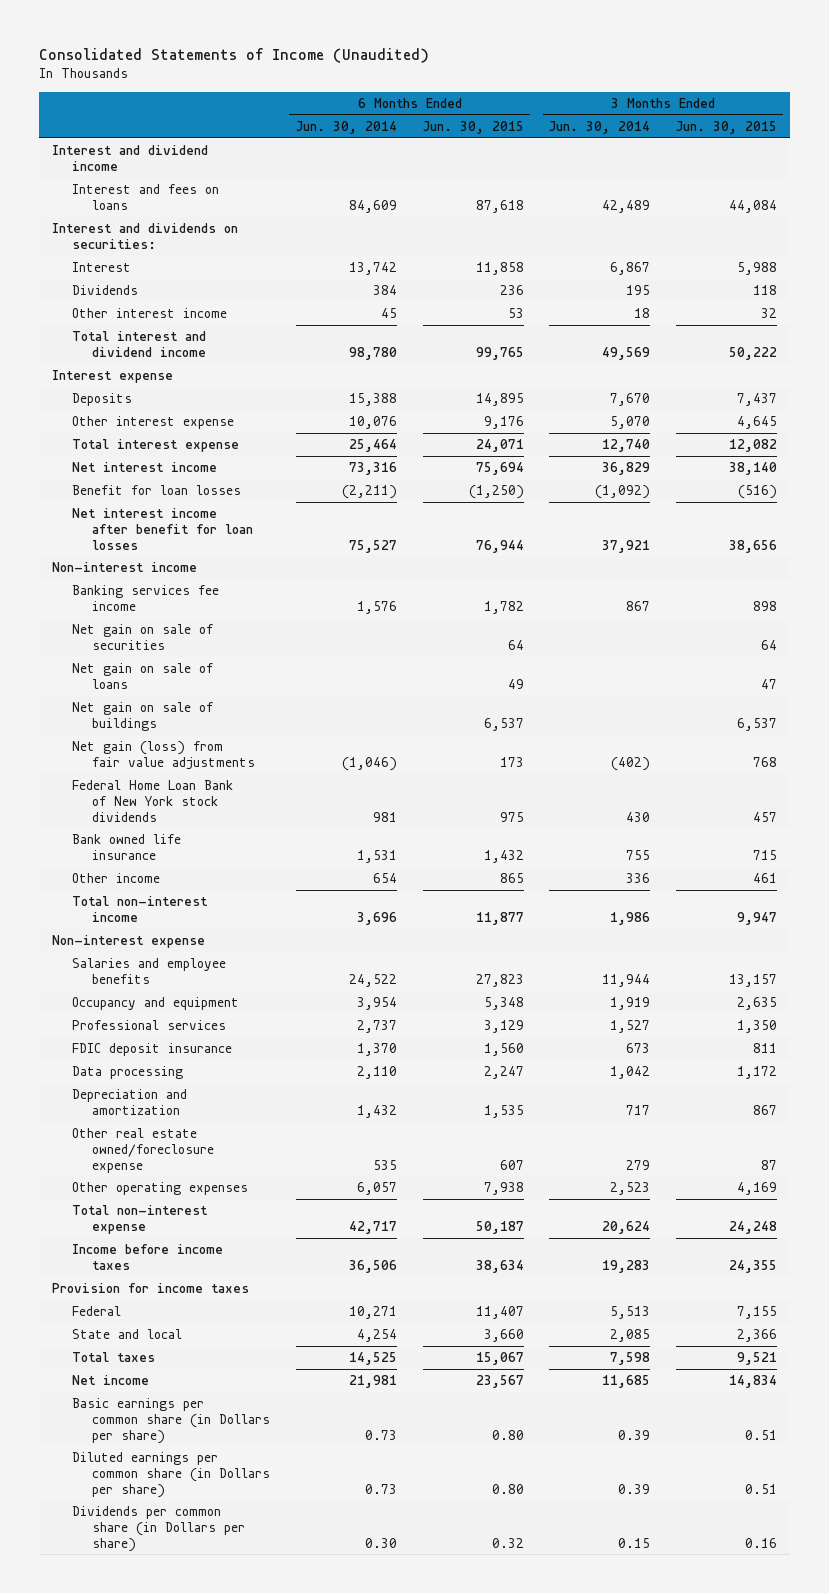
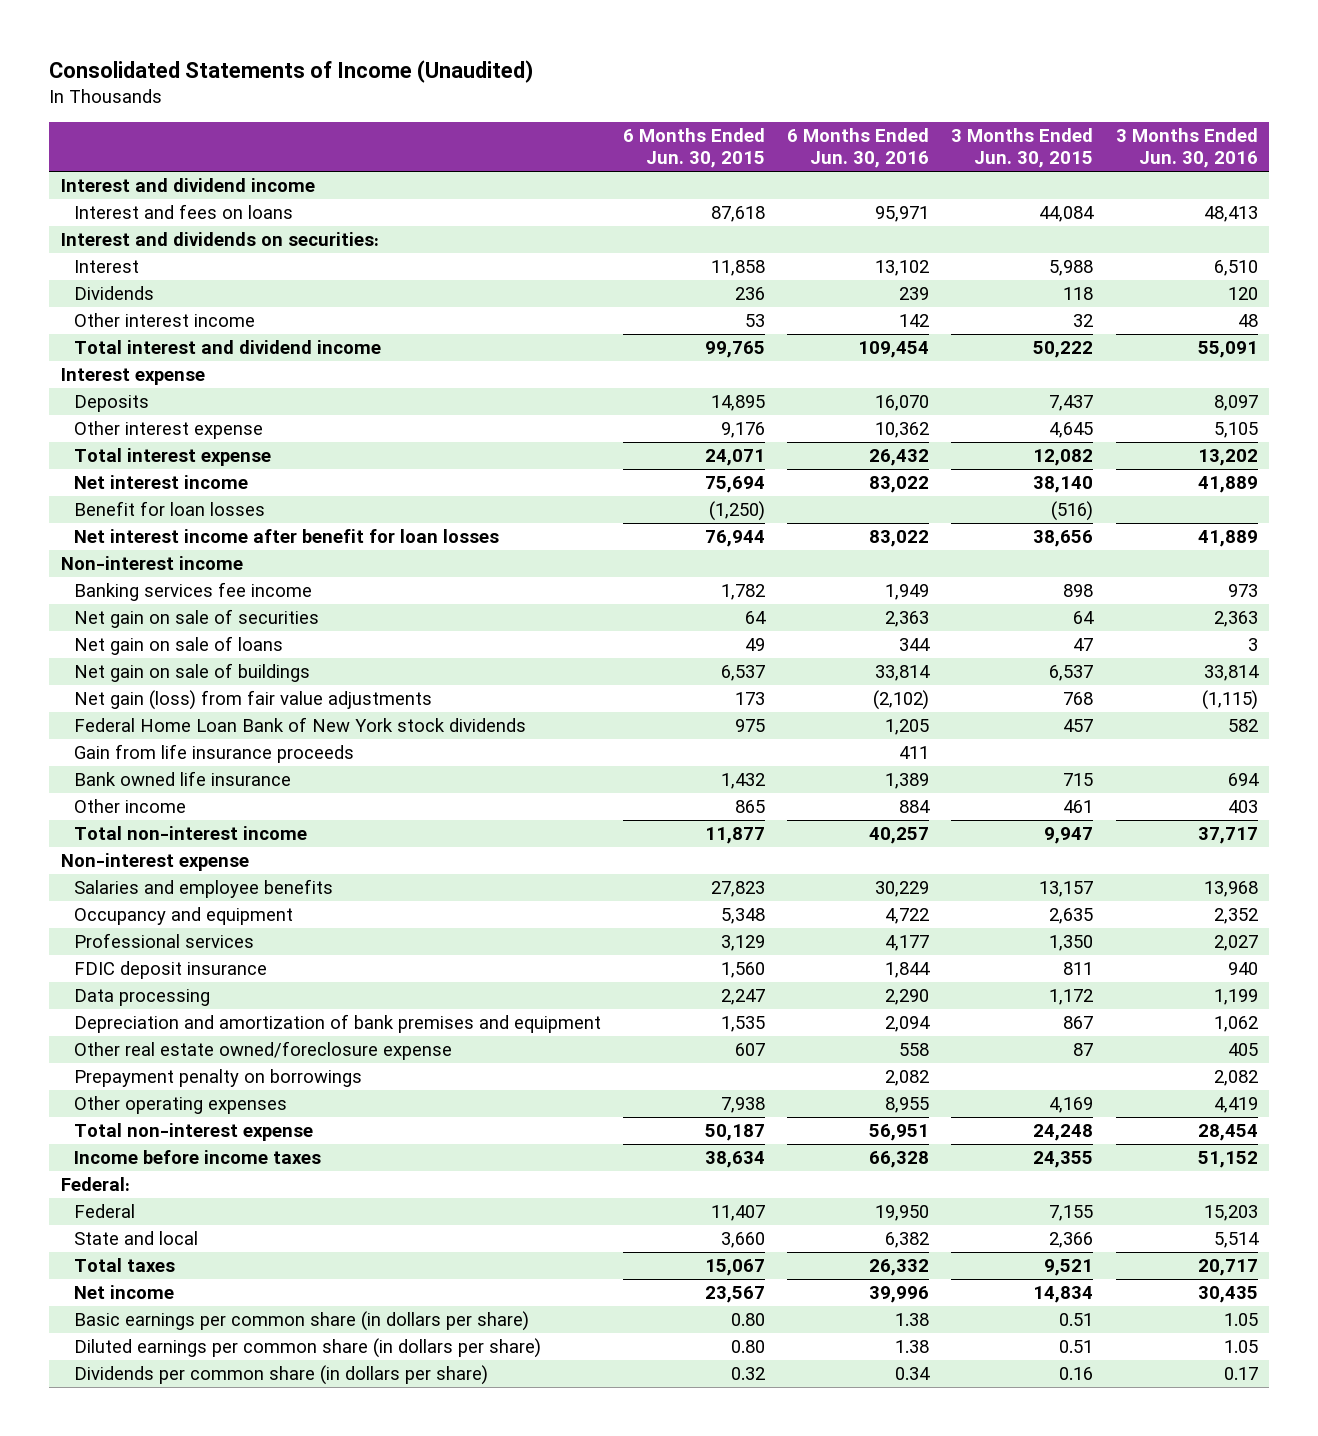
- | 6 Months Ended Jun. 30, 2014 | 6 Months Ended Jun. 30, 2015 | 3 Months Ended Jun. 30, 2014 | 3 Months Ended Jun. 30, 2015
+ | 6 Months Ended Jun. 30, 2015 | 6 Months Ended Jun. 30, 2016 | 3 Months Ended Jun. 30, 2015 | 3 Months Ended Jun. 30, 2016
+ Gain from life insurance proceeds | | 411 | |
- Depreciation and amortization | 1,432 | 1,535 | 717 | 867
+ Depreciation and amortization of bank premises and equipment | 1,535 | 2,094 | 867 | 1,062
+ Prepayment penalty on borrowings | | 2,082 | | 2,082
- Provision for income taxes
+ Federal:
- Basic earnings per common share (in Dollars per share) | 0.73 | 0.80 | 0.39 | 0.51
- Diluted earnings per common share (in Dollars per share) | 0.73 | 0.80 | 0.39 | 0.51
- Dividends per common share (in Dollars per share) | 0.30 | 0.32 | 0.15 | 0.16
+ Basic earnings per common share (in dollars per share) | 0.80 | 1.38 | 0.51 | 1.05
+ Diluted earnings per common share (in dollars per share) | 0.80 | 1.38 | 0.51 | 1.05
+ Dividends per common share (in dollars per share) | 0.32 | 0.34 | 0.16 | 0.17

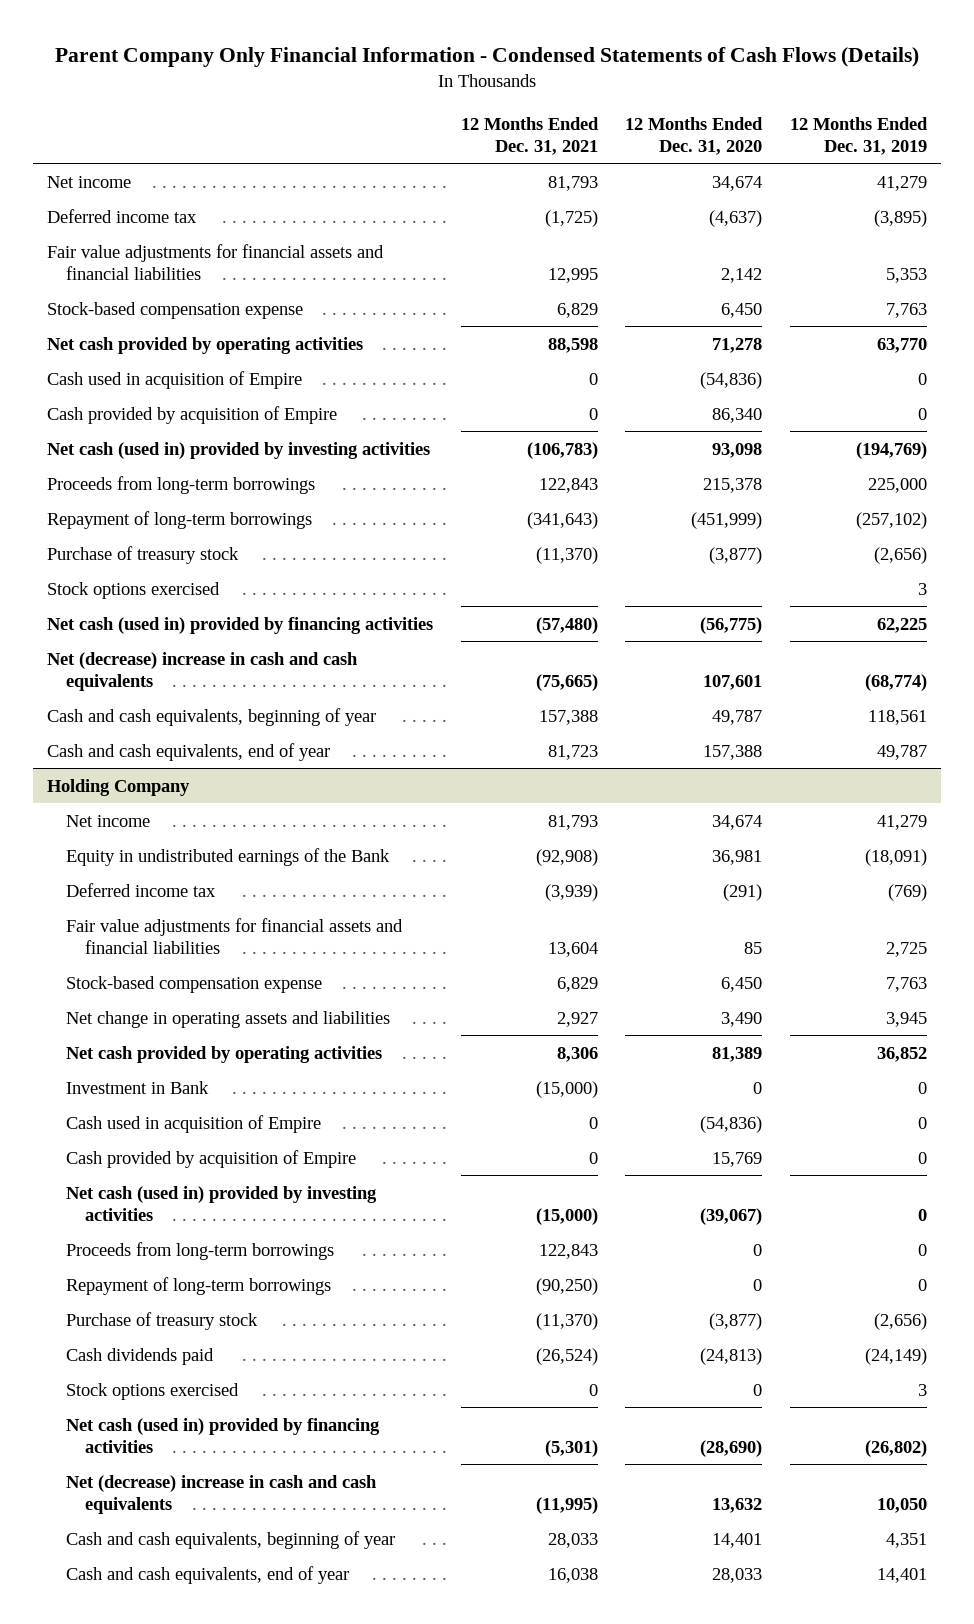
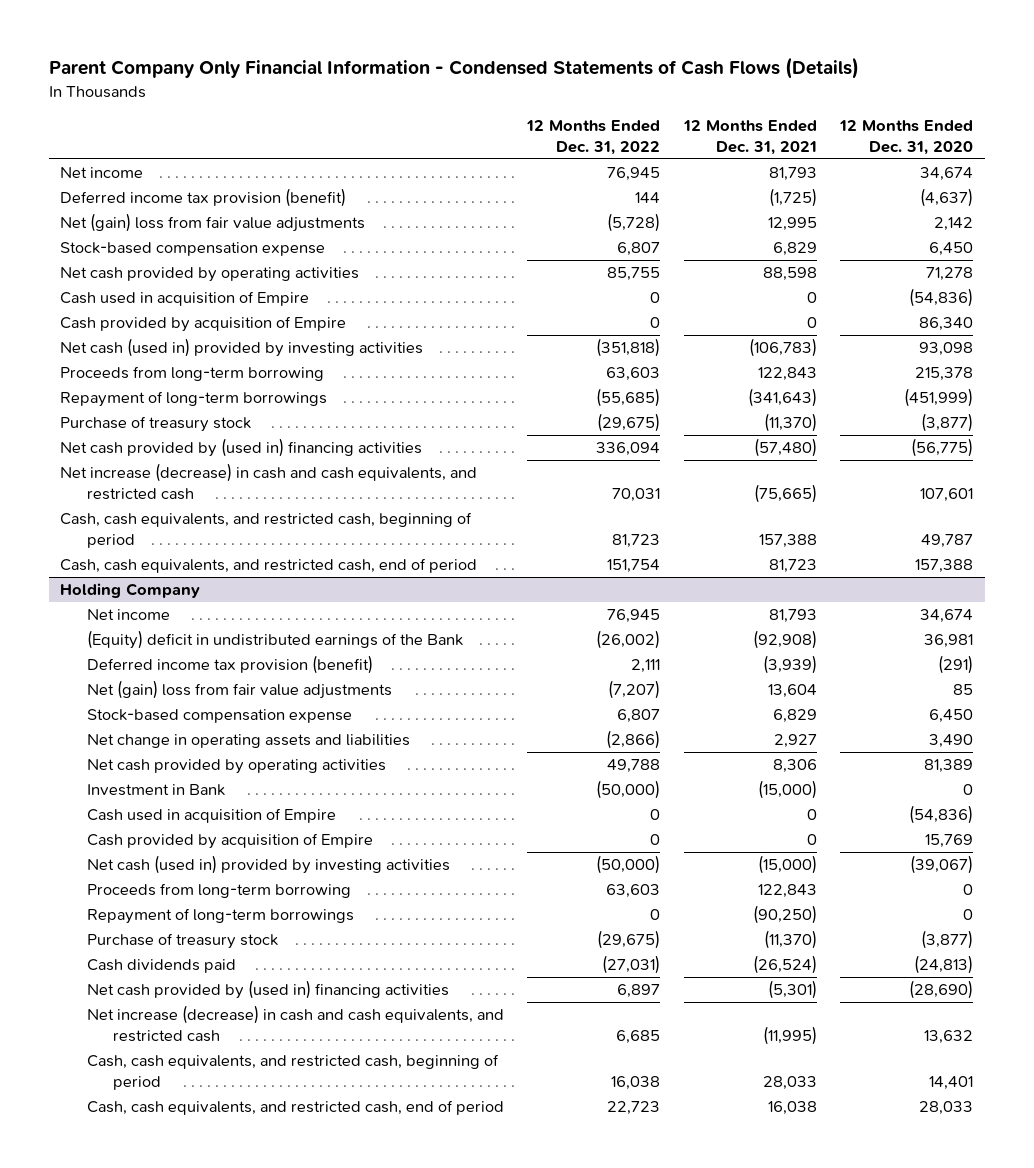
- | 12 Months Ended Dec. 31, 2021 | 12 Months Ended Dec. 31, 2020 | 12 Months Ended Dec. 31, 2019
+ | 12 Months Ended Dec. 31, 2022 | 12 Months Ended Dec. 31, 2021 | 12 Months Ended Dec. 31, 2020
- Deferred income tax | (1,725) | (4,637) | (3,895)
- Fair value adjustments for financial assets and financial liabilities | 12,995 | 2,142 | 5,353
+ Deferred income tax provision (benefit) | 144 | (1,725) | (4,637)
+ Net (gain) loss from fair value adjustments | (5,728) | 12,995 | 2,142
- Proceeds from long-term borrowings | 122,843 | 215,378 | 225,000
+ Proceeds from long-term borrowing | 63,603 | 122,843 | 215,378
- Stock options exercised | | | 3
- Net cash (used in) provided by financing activities | (57,480) | (56,775) | 62,225
- Net (decrease) increase in cash and cash equivalents | (75,665) | 107,601 | (68,774)
- Cash and cash equivalents, beginning of year | 157,388 | 49,787 | 118,561
- Cash and cash equivalents, end of year | 81,723 | 157,388 | 49,787
+ Net cash provided by (used in) financing activities | 336,094 | (57,480) | (56,775)
+ Net increase (decrease) in cash and cash equivalents, and restricted cash | 70,031 | (75,665) | 107,601
+ Cash, cash equivalents, and restricted cash, beginning of period | 81,723 | 157,388 | 49,787
+ Cash, cash equivalents, and restricted cash, end of period | 151,754 | 81,723 | 157,388
@ Holding Company
- Equity in undistributed earnings of the Bank | (92,908) | 36,981 | (18,091)
- Deferred income tax | (3,939) | (291) | (769)
- Fair value adjustments for financial assets and financial liabilities | 13,604 | 85 | 2,725
+ (Equity) deficit in undistributed earnings of the Bank | (26,002) | (92,908) | 36,981
+ Deferred income tax provision (benefit) | 2,111 | (3,939) | (291)
+ Net (gain) loss from fair value adjustments | (7,207) | 13,604 | 85
- Proceeds from long-term borrowings | 122,843 | 0 | 0
+ Proceeds from long-term borrowing | 63,603 | 122,843 | 0
- Stock options exercised | 0 | 0 | 3
- Net cash (used in) provided by financing activities | (5,301) | (28,690) | (26,802)
- Net (decrease) increase in cash and cash equivalents | (11,995) | 13,632 | 10,050
- Cash and cash equivalents, beginning of year | 28,033 | 14,401 | 4,351
- Cash and cash equivalents, end of year | 16,038 | 28,033 | 14,401
+ Net cash provided by (used in) financing activities | 6,897 | (5,301) | (28,690)
+ Net increase (decrease) in cash and cash equivalents, and restricted cash | 6,685 | (11,995) | 13,632
+ Cash, cash equivalents, and restricted cash, beginning of period | 16,038 | 28,033 | 14,401
+ Cash, cash equivalents, and restricted cash, end of period | 22,723 | 16,038 | 28,033

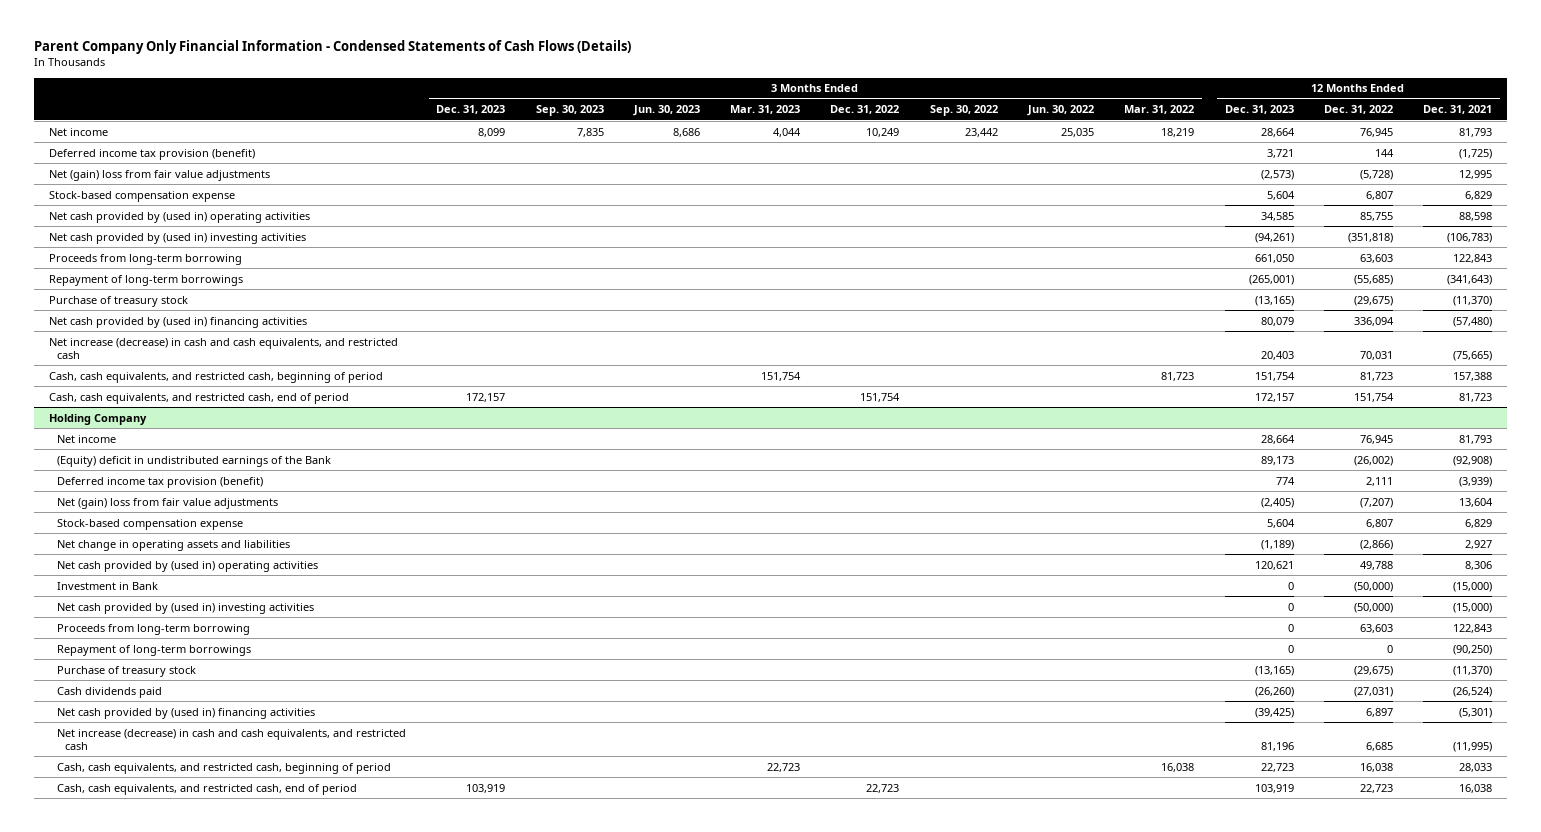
- | 12 Months Ended Dec. 31, 2022 | 12 Months Ended Dec. 31, 2021 | 12 Months Ended Dec. 31, 2020
+ | 3 Months Ended Dec. 31, 2023 | 3 Months Ended Sep. 30, 2023 | 3 Months Ended Jun. 30, 2023 | 3 Months Ended Mar. 31, 2023 | 3 Months Ended Dec. 31, 2022 | 3 Months Ended Sep. 30, 2022 | 3 Months Ended Jun. 30, 2022 | 3 Months Ended Mar. 31, 2022 | 12 Months Ended Dec. 31, 2023 | 12 Months Ended Dec. 31, 2022 | 12 Months Ended Dec. 31, 2021
- Net cash provided by operating activities | 85,755 | 88,598 | 71,278
- Cash used in acquisition of Empire | 0 | 0 | (54,836)
- Cash provided by acquisition of Empire | 0 | 0 | 86,340
- Net cash (used in) provided by investing activities | (351,818) | (106,783) | 93,098
+ Net cash provided by (used in) operating activities | | | | | | | | | 34,585 | 85,755 | 88,598
+ Net cash provided by (used in) investing activities | | | | | | | | | (94,261) | (351,818) | (106,783)
@ Holding Company
- Net cash provided by operating activities | 49,788 | 8,306 | 81,389
+ Net cash provided by (used in) operating activities | | | | | | | | | 120,621 | 49,788 | 8,306
- Cash used in acquisition of Empire | 0 | 0 | (54,836)
- Cash provided by acquisition of Empire | 0 | 0 | 15,769
- Net cash (used in) provided by investing activities | (50,000) | (15,000) | (39,067)
+ Net cash provided by (used in) investing activities | | | | | | | | | 0 | (50,000) | (15,000)

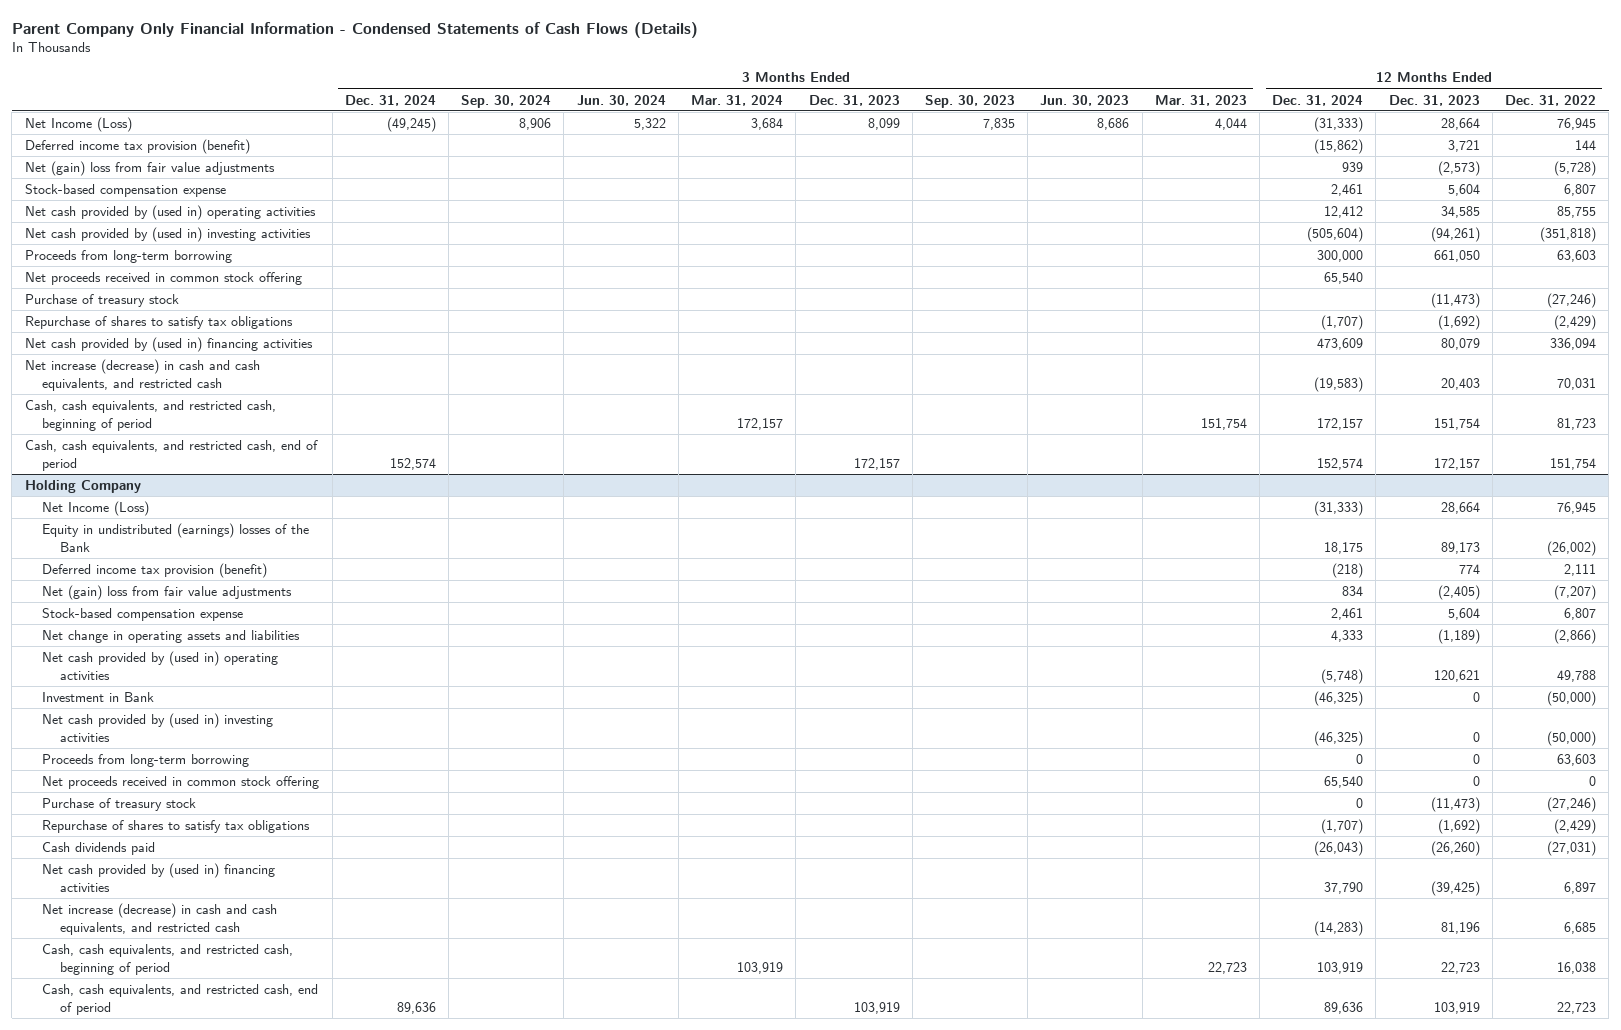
- | 3 Months Ended Dec. 31, 2023 | 3 Months Ended Sep. 30, 2023 | 3 Months Ended Jun. 30, 2023 | 3 Months Ended Mar. 31, 2023 | 3 Months Ended Dec. 31, 2022 | 3 Months Ended Sep. 30, 2022 | 3 Months Ended Jun. 30, 2022 | 3 Months Ended Mar. 31, 2022 | 12 Months Ended Dec. 31, 2023 | 12 Months Ended Dec. 31, 2022 | 12 Months Ended Dec. 31, 2021
+ | 3 Months Ended Dec. 31, 2024 | 3 Months Ended Sep. 30, 2024 | 3 Months Ended Jun. 30, 2024 | 3 Months Ended Mar. 31, 2024 | 3 Months Ended Dec. 31, 2023 | 3 Months Ended Sep. 30, 2023 | 3 Months Ended Jun. 30, 2023 | 3 Months Ended Mar. 31, 2023 | 12 Months Ended Dec. 31, 2024 | 12 Months Ended Dec. 31, 2023 | 12 Months Ended Dec. 31, 2022
- Net income | 8,099 | 7,835 | 8,686 | 4,044 | 10,249 | 23,442 | 25,035 | 18,219 | 28,664 | 76,945 | 81,793
+ Net Income (Loss) | (49,245) | 8,906 | 5,322 | 3,684 | 8,099 | 7,835 | 8,686 | 4,044 | (31,333) | 28,664 | 76,945
- Repayment of long-term borrowings | | | | | | | | | (265,001) | (55,685) | (341,643)
- Purchase of treasury stock | | | | | | | | | (13,165) | (29,675) | (11,370)
+ Net proceeds received in common stock offering | | | | | | | | | 65,540 | |
+ Purchase of treasury stock | | | | | | | | | | (11,473) | (27,246)
+ Repurchase of shares to satisfy tax obligations | | | | | | | | | (1,707) | (1,692) | (2,429)
@ Holding Company
- Net income | | | | | | | | | 28,664 | 76,945 | 81,793
- (Equity) deficit in undistributed earnings of the Bank | | | | | | | | | 89,173 | (26,002) | (92,908)
+ Net Income (Loss) | | | | | | | | | (31,333) | 28,664 | 76,945
+ Equity in undistributed (earnings) losses of the Bank | | | | | | | | | 18,175 | 89,173 | (26,002)
- Repayment of long-term borrowings | | | | | | | | | 0 | 0 | (90,250)
- Purchase of treasury stock | | | | | | | | | (13,165) | (29,675) | (11,370)
+ Net proceeds received in common stock offering | | | | | | | | | 65,540 | 0 | 0
+ Purchase of treasury stock | | | | | | | | | 0 | (11,473) | (27,246)
+ Repurchase of shares to satisfy tax obligations | | | | | | | | | (1,707) | (1,692) | (2,429)

